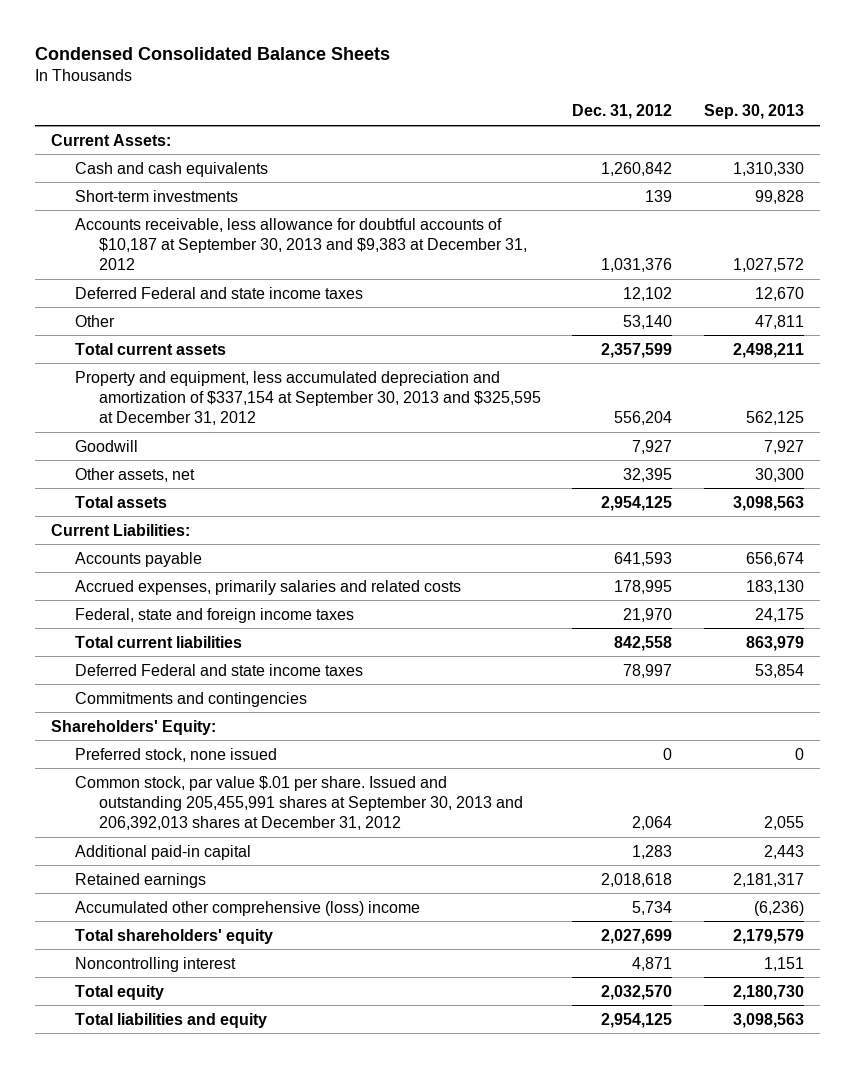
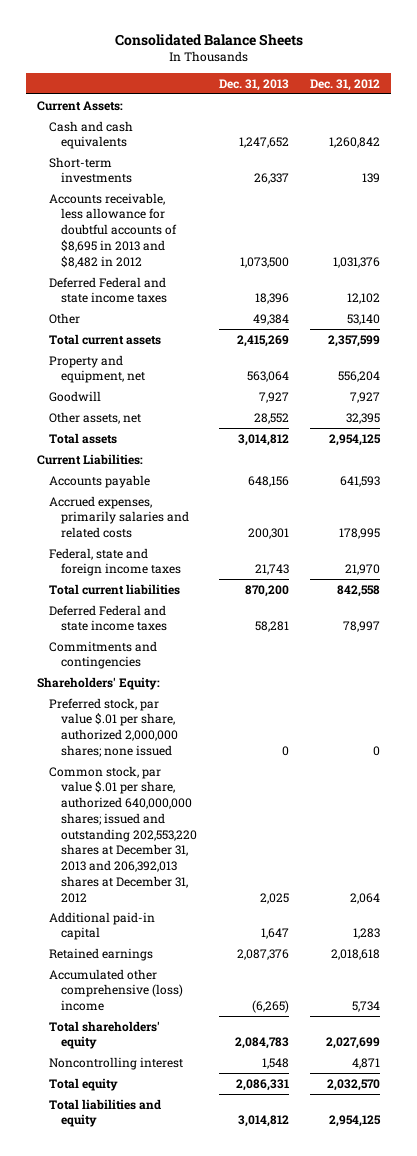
- Condensed Consolidated Balance Sheets
+ Consolidated Balance Sheets
- | Dec. 31, 2012 | Sep. 30, 2013
+ | Dec. 31, 2013 | Dec. 31, 2012
- Accounts receivable, less allowance for doubtful accounts of $10,187 at September 30, 2013 and $9,383 at December 31, 2012 | 1,031,376 | 1,027,572
+ Accounts receivable, less allowance for doubtful accounts of $8,695 in 2013 and $8,482 in 2012 | 1,073,500 | 1,031,376
- Property and equipment, less accumulated depreciation and amortization of $337,154 at September 30, 2013 and $325,595 at December 31, 2012 | 556,204 | 562,125
+ Property and equipment, net | 563,064 | 556,204
- Preferred stock, none issued | 0 | 0
- Common stock, par value $.01 per share. Issued and outstanding 205,455,991 shares at September 30, 2013 and 206,392,013 shares at December 31, 2012 | 2,064 | 2,055
+ Preferred stock, par value $.01 per share, authorized 2,000,000 shares; none issued | 0 | 0
+ Common stock, par value $.01 per share, authorized 640,000,000 shares; issued and outstanding 202,553,220 shares at December 31, 2013 and 206,392,013 shares at December 31, 2012 | 2,025 | 2,064

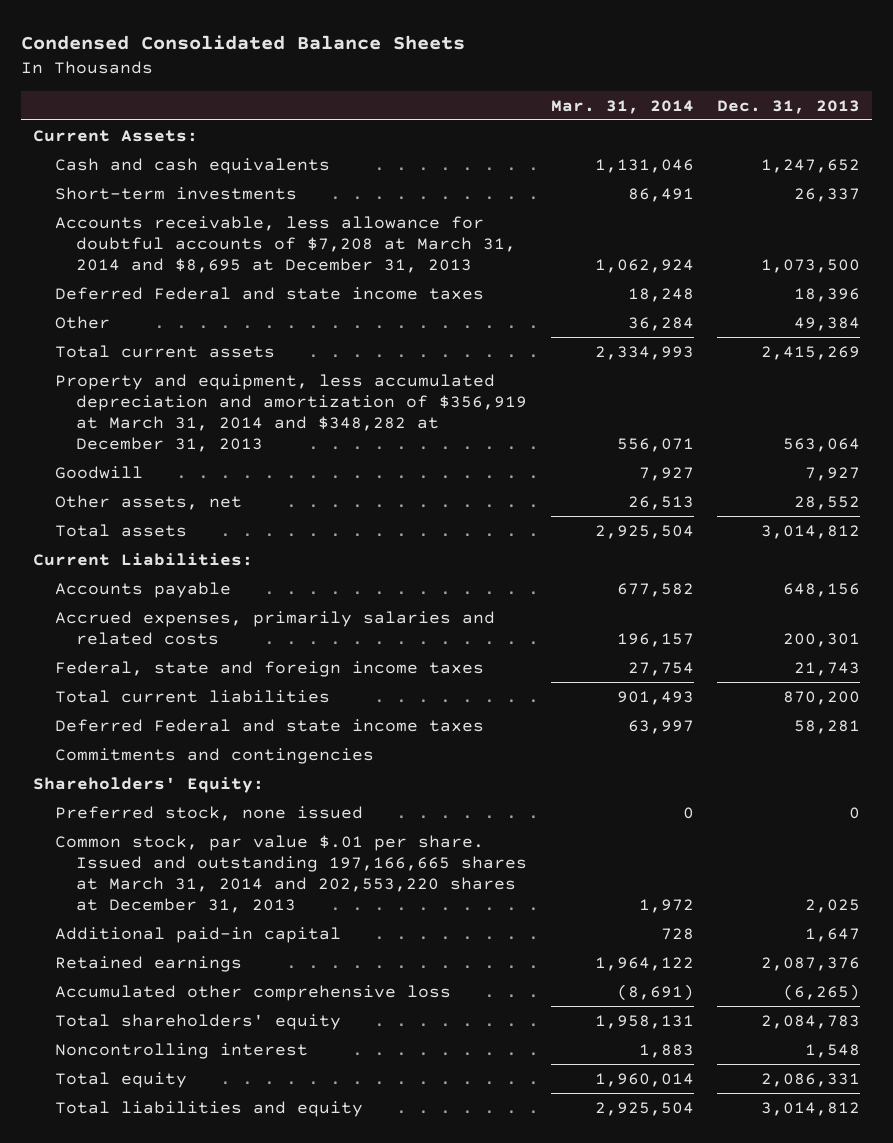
- Consolidated Balance Sheets
+ Condensed Consolidated Balance Sheets
- | Dec. 31, 2013 | Dec. 31, 2012
+ | Mar. 31, 2014 | Dec. 31, 2013
- Accounts receivable, less allowance for doubtful accounts of $8,695 in 2013 and $8,482 in 2012 | 1,073,500 | 1,031,376
+ Accounts receivable, less allowance for doubtful accounts of $7,208 at March 31, 2014 and $8,695 at December 31, 2013 | 1,062,924 | 1,073,500
- Property and equipment, net | 563,064 | 556,204
+ Property and equipment, less accumulated depreciation and amortization of $356,919 at March 31, 2014 and $348,282 at December 31, 2013 | 556,071 | 563,064
- Preferred stock, par value $.01 per share, authorized 2,000,000 shares; none issued | 0 | 0
- Common stock, par value $.01 per share, authorized 640,000,000 shares; issued and outstanding 202,553,220 shares at December 31, 2013 and 206,392,013 shares at December 31, 2012 | 2,025 | 2,064
+ Preferred stock, none issued | 0 | 0
+ Common stock, par value $.01 per share. Issued and outstanding 197,166,665 shares at March 31, 2014 and 202,553,220 shares at December 31, 2013 | 1,972 | 2,025
- Accumulated other comprehensive (loss) income | (6,265) | 5,734
+ Accumulated other comprehensive loss | (8,691) | (6,265)

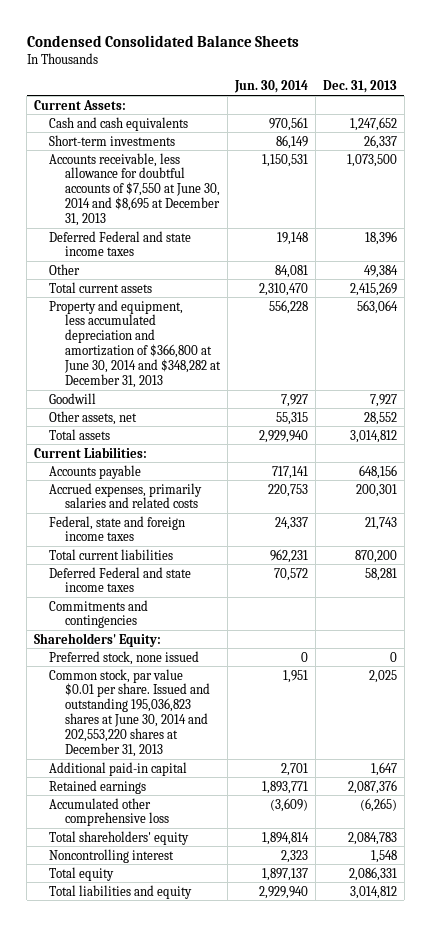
- | Mar. 31, 2014 | Dec. 31, 2013
+ | Jun. 30, 2014 | Dec. 31, 2013
- Accounts receivable, less allowance for doubtful accounts of $7,208 at March 31, 2014 and $8,695 at December 31, 2013 | 1,062,924 | 1,073,500
+ Accounts receivable, less allowance for doubtful accounts of $7,550 at June 30, 2014 and $8,695 at December 31, 2013 | 1,150,531 | 1,073,500
- Property and equipment, less accumulated depreciation and amortization of $356,919 at March 31, 2014 and $348,282 at December 31, 2013 | 556,071 | 563,064
+ Property and equipment, less accumulated depreciation and amortization of $366,800 at June 30, 2014 and $348,282 at December 31, 2013 | 556,228 | 563,064
- Common stock, par value $.01 per share. Issued and outstanding 197,166,665 shares at March 31, 2014 and 202,553,220 shares at December 31, 2013 | 1,972 | 2,025
+ Common stock, par value $0.01 per share. Issued and outstanding 195,036,823 shares at June 30, 2014 and 202,553,220 shares at December 31, 2013 | 1,951 | 2,025

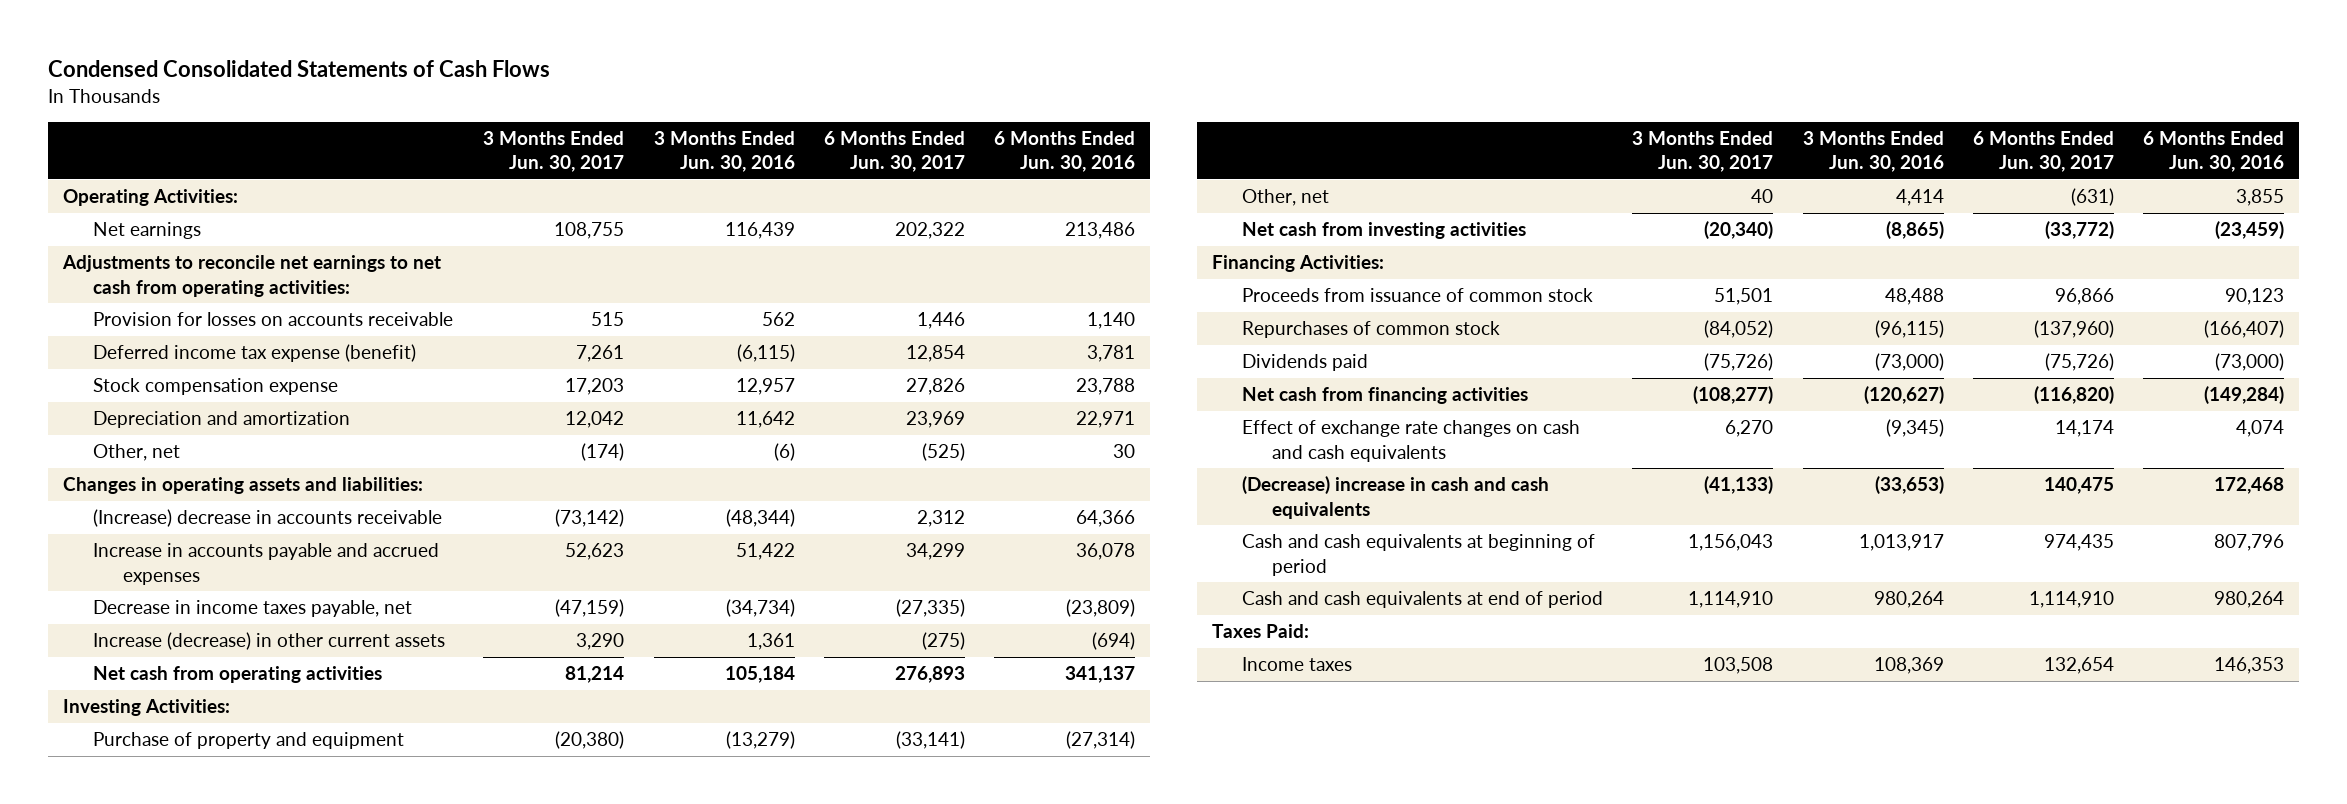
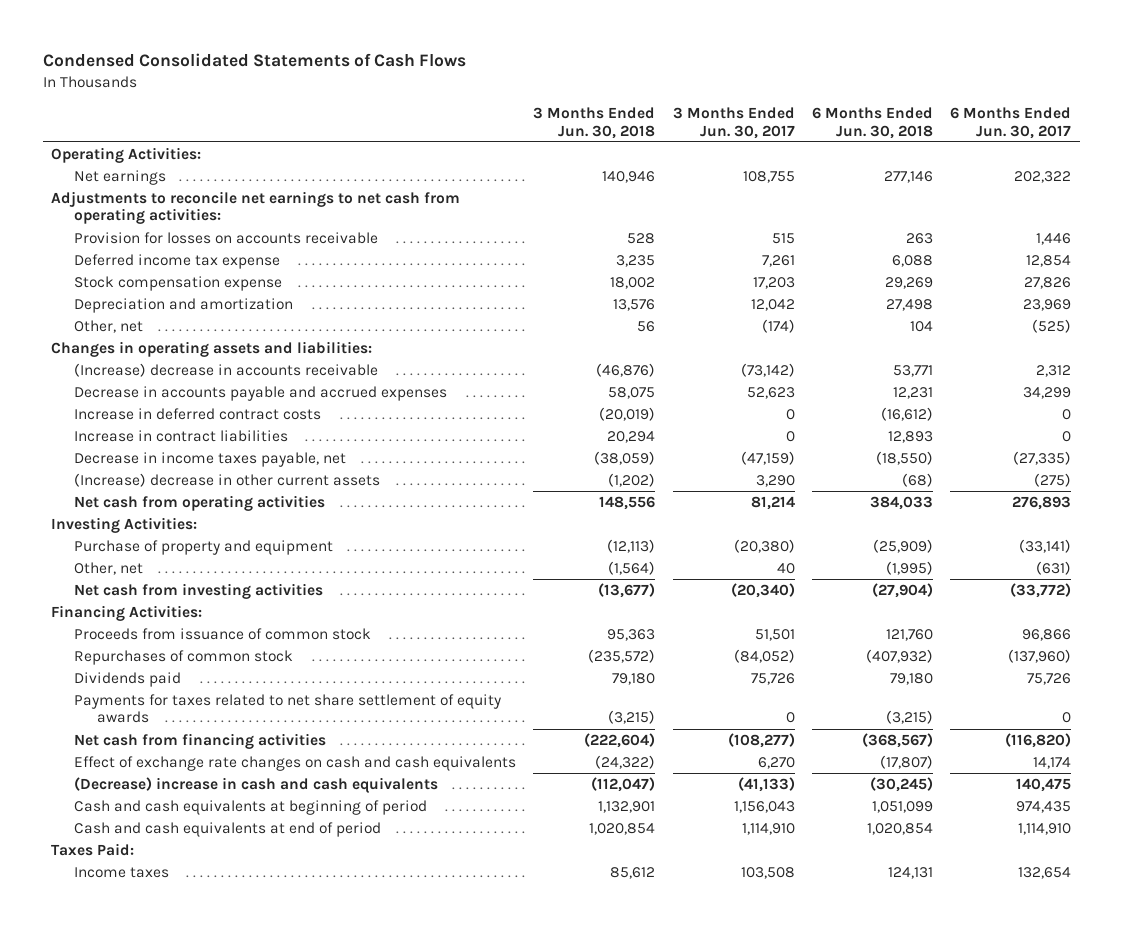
- | 3 Months Ended Jun. 30, 2017 | 3 Months Ended Jun. 30, 2016 | 6 Months Ended Jun. 30, 2017 | 6 Months Ended Jun. 30, 2016
+ | 3 Months Ended Jun. 30, 2018 | 3 Months Ended Jun. 30, 2017 | 6 Months Ended Jun. 30, 2018 | 6 Months Ended Jun. 30, 2017
- Deferred income tax expense (benefit) | 7,261 | (6,115) | 12,854 | 3,781
+ Deferred income tax expense | 3,235 | 7,261 | 6,088 | 12,854
- Increase in accounts payable and accrued expenses | 52,623 | 51,422 | 34,299 | 36,078
+ Decrease in accounts payable and accrued expenses | 58,075 | 52,623 | 12,231 | 34,299
+ Increase in deferred contract costs | (20,019) | 0 | (16,612) | 0
+ Increase in contract liabilities | 20,294 | 0 | 12,893 | 0
- Increase (decrease) in other current assets | 3,290 | 1,361 | (275) | (694)
+ (Increase) decrease in other current assets | (1,202) | 3,290 | (68) | (275)
- Dividends paid | (75,726) | (73,000) | (75,726) | (73,000)
+ Dividends paid | 79,180 | 75,726 | 79,180 | 75,726
+ Payments for taxes related to net share settlement of equity awards | (3,215) | 0 | (3,215) | 0

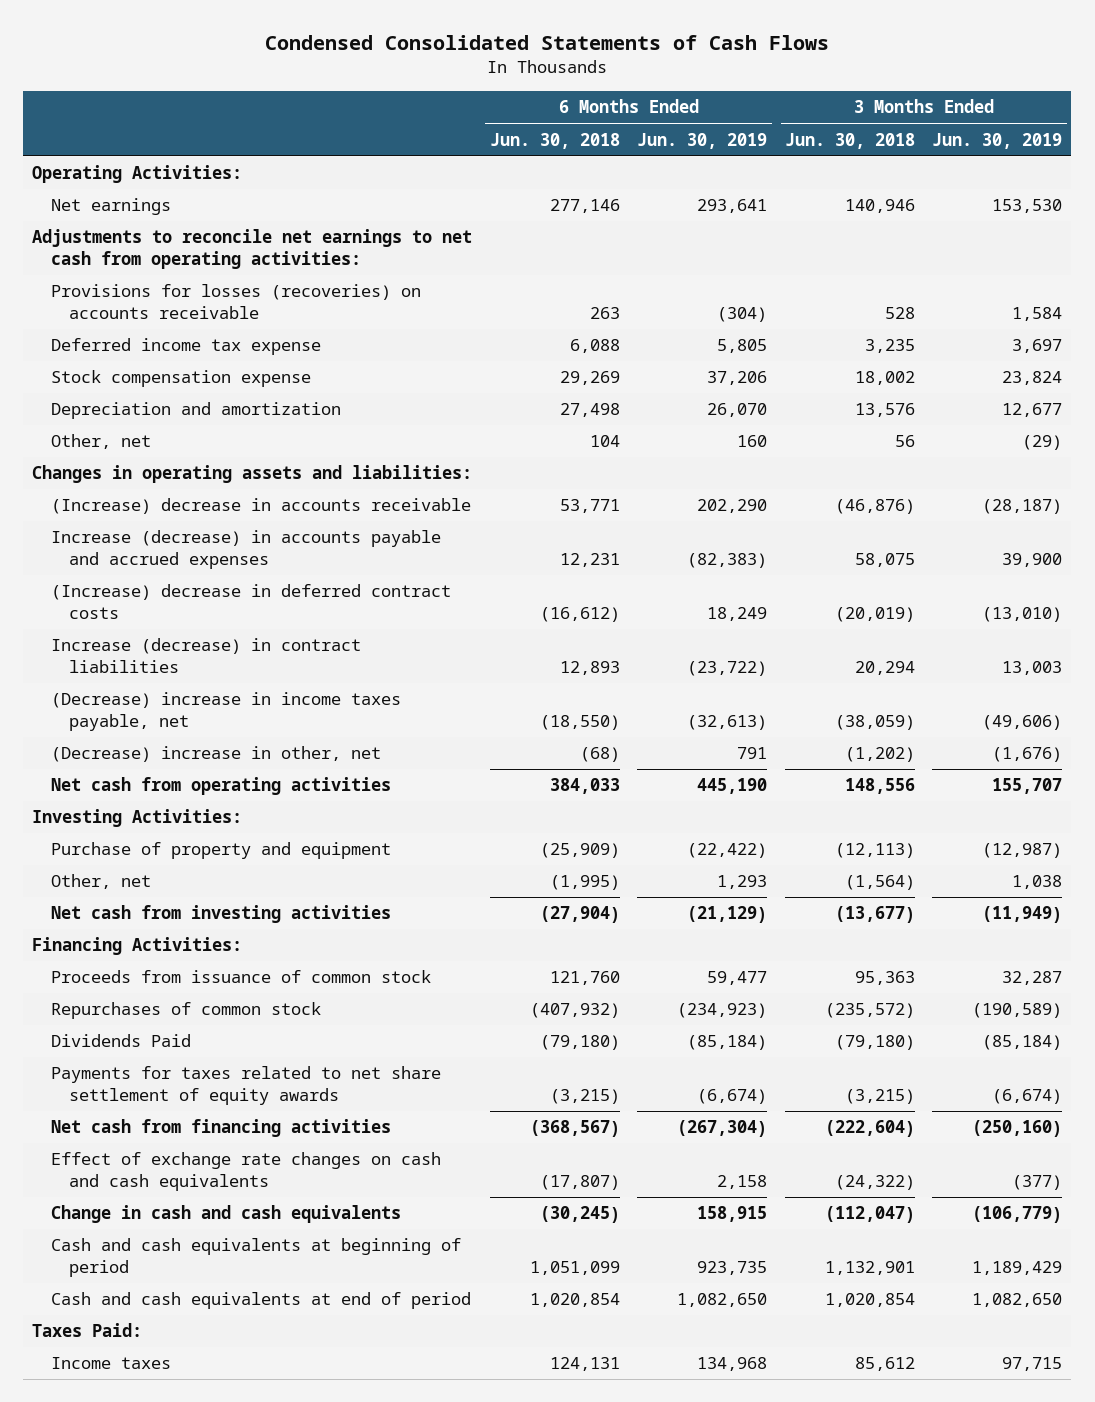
- | 3 Months Ended Jun. 30, 2018 | 3 Months Ended Jun. 30, 2017 | 6 Months Ended Jun. 30, 2018 | 6 Months Ended Jun. 30, 2017
+ | 6 Months Ended Jun. 30, 2018 | 6 Months Ended Jun. 30, 2019 | 3 Months Ended Jun. 30, 2018 | 3 Months Ended Jun. 30, 2019
- Provision for losses on accounts receivable | 528 | 515 | 263 | 1,446
+ Provisions for losses (recoveries) on accounts receivable | 263 | (304) | 528 | 1,584
- Decrease in accounts payable and accrued expenses | 58,075 | 52,623 | 12,231 | 34,299
- Increase in deferred contract costs | (20,019) | 0 | (16,612) | 0
- Increase in contract liabilities | 20,294 | 0 | 12,893 | 0
- Decrease in income taxes payable, net | (38,059) | (47,159) | (18,550) | (27,335)
- (Increase) decrease in other current assets | (1,202) | 3,290 | (68) | (275)
+ Increase (decrease) in accounts payable and accrued expenses | 12,231 | (82,383) | 58,075 | 39,900
+ (Increase) decrease in deferred contract costs | (16,612) | 18,249 | (20,019) | (13,010)
+ Increase (decrease) in contract liabilities | 12,893 | (23,722) | 20,294 | 13,003
+ (Decrease) increase in income taxes payable, net | (18,550) | (32,613) | (38,059) | (49,606)
+ (Decrease) increase in other, net | (68) | 791 | (1,202) | (1,676)
- Dividends paid | 79,180 | 75,726 | 79,180 | 75,726
+ Dividends Paid | (79,180) | (85,184) | (79,180) | (85,184)
- (Decrease) increase in cash and cash equivalents | (112,047) | (41,133) | (30,245) | 140,475
+ Change in cash and cash equivalents | (30,245) | 158,915 | (112,047) | (106,779)

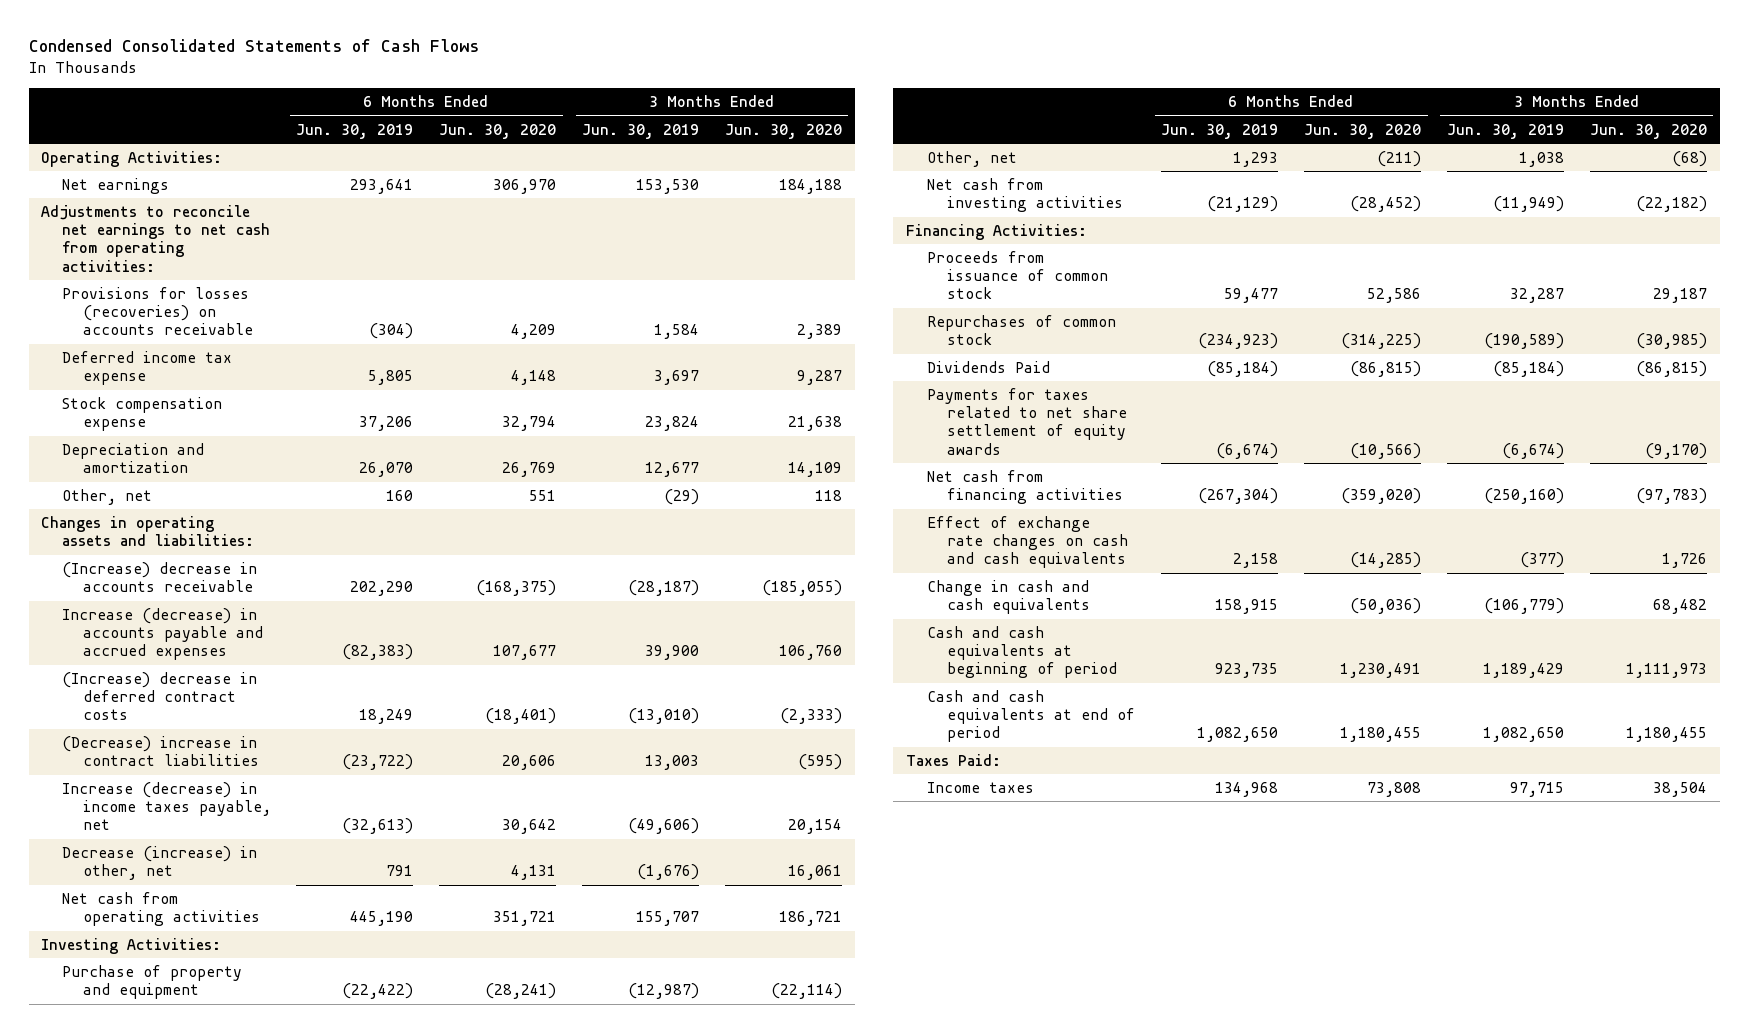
- | 6 Months Ended Jun. 30, 2018 | 6 Months Ended Jun. 30, 2019 | 3 Months Ended Jun. 30, 2018 | 3 Months Ended Jun. 30, 2019
+ | 6 Months Ended Jun. 30, 2019 | 6 Months Ended Jun. 30, 2020 | 3 Months Ended Jun. 30, 2019 | 3 Months Ended Jun. 30, 2020
- Increase (decrease) in contract liabilities | 12,893 | (23,722) | 20,294 | 13,003
- (Decrease) increase in income taxes payable, net | (18,550) | (32,613) | (38,059) | (49,606)
- (Decrease) increase in other, net | (68) | 791 | (1,202) | (1,676)
+ (Decrease) increase in contract liabilities | (23,722) | 20,606 | 13,003 | (595)
+ Increase (decrease) in income taxes payable, net | (32,613) | 30,642 | (49,606) | 20,154
+ Decrease (increase) in other, net | 791 | 4,131 | (1,676) | 16,061

